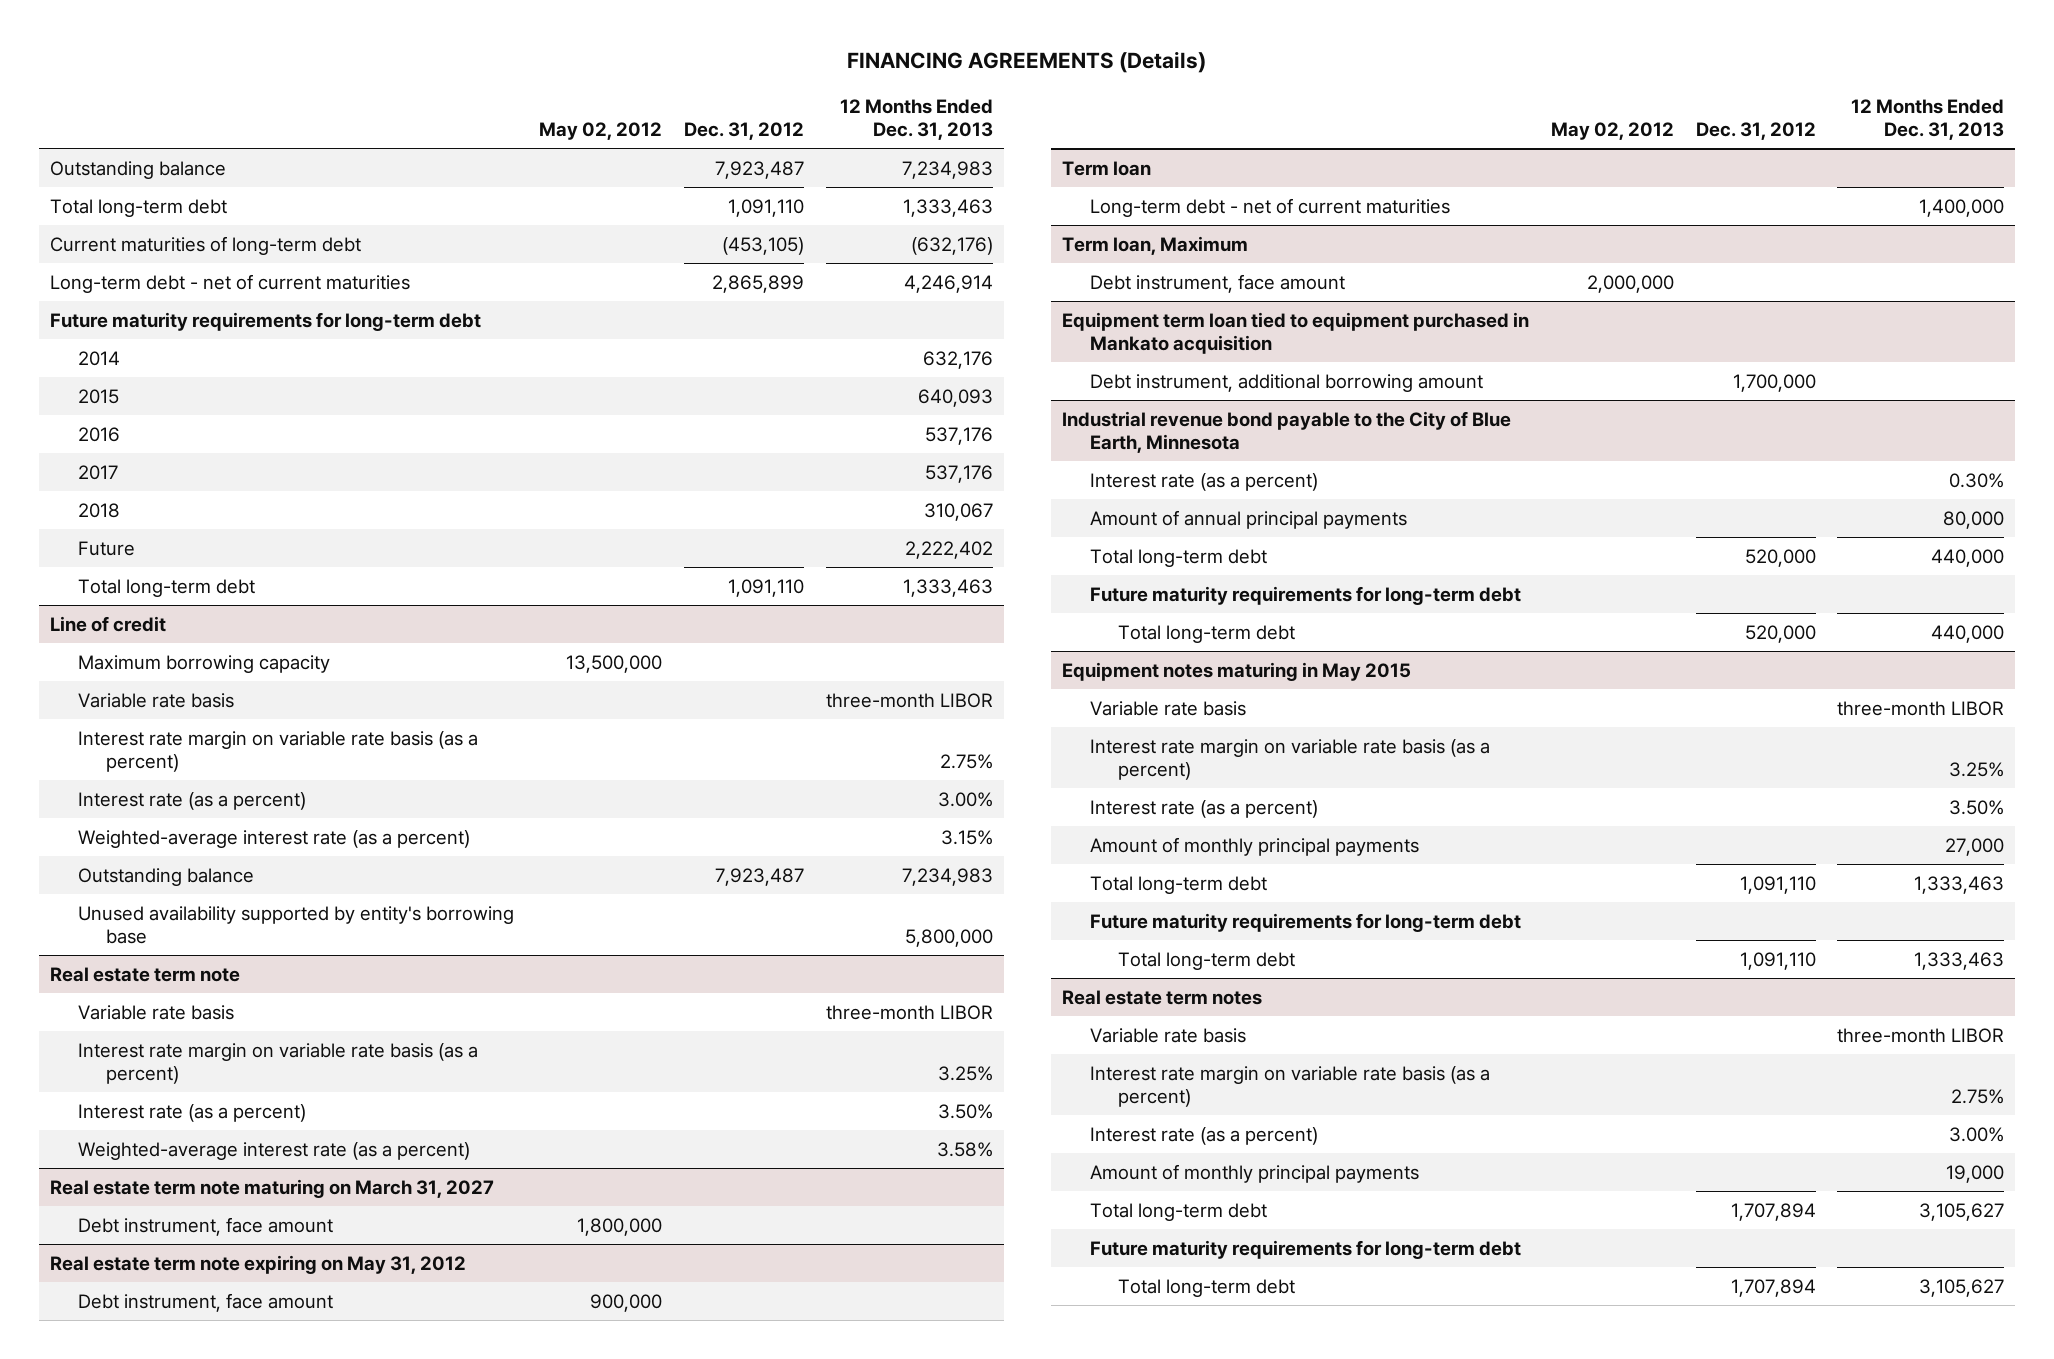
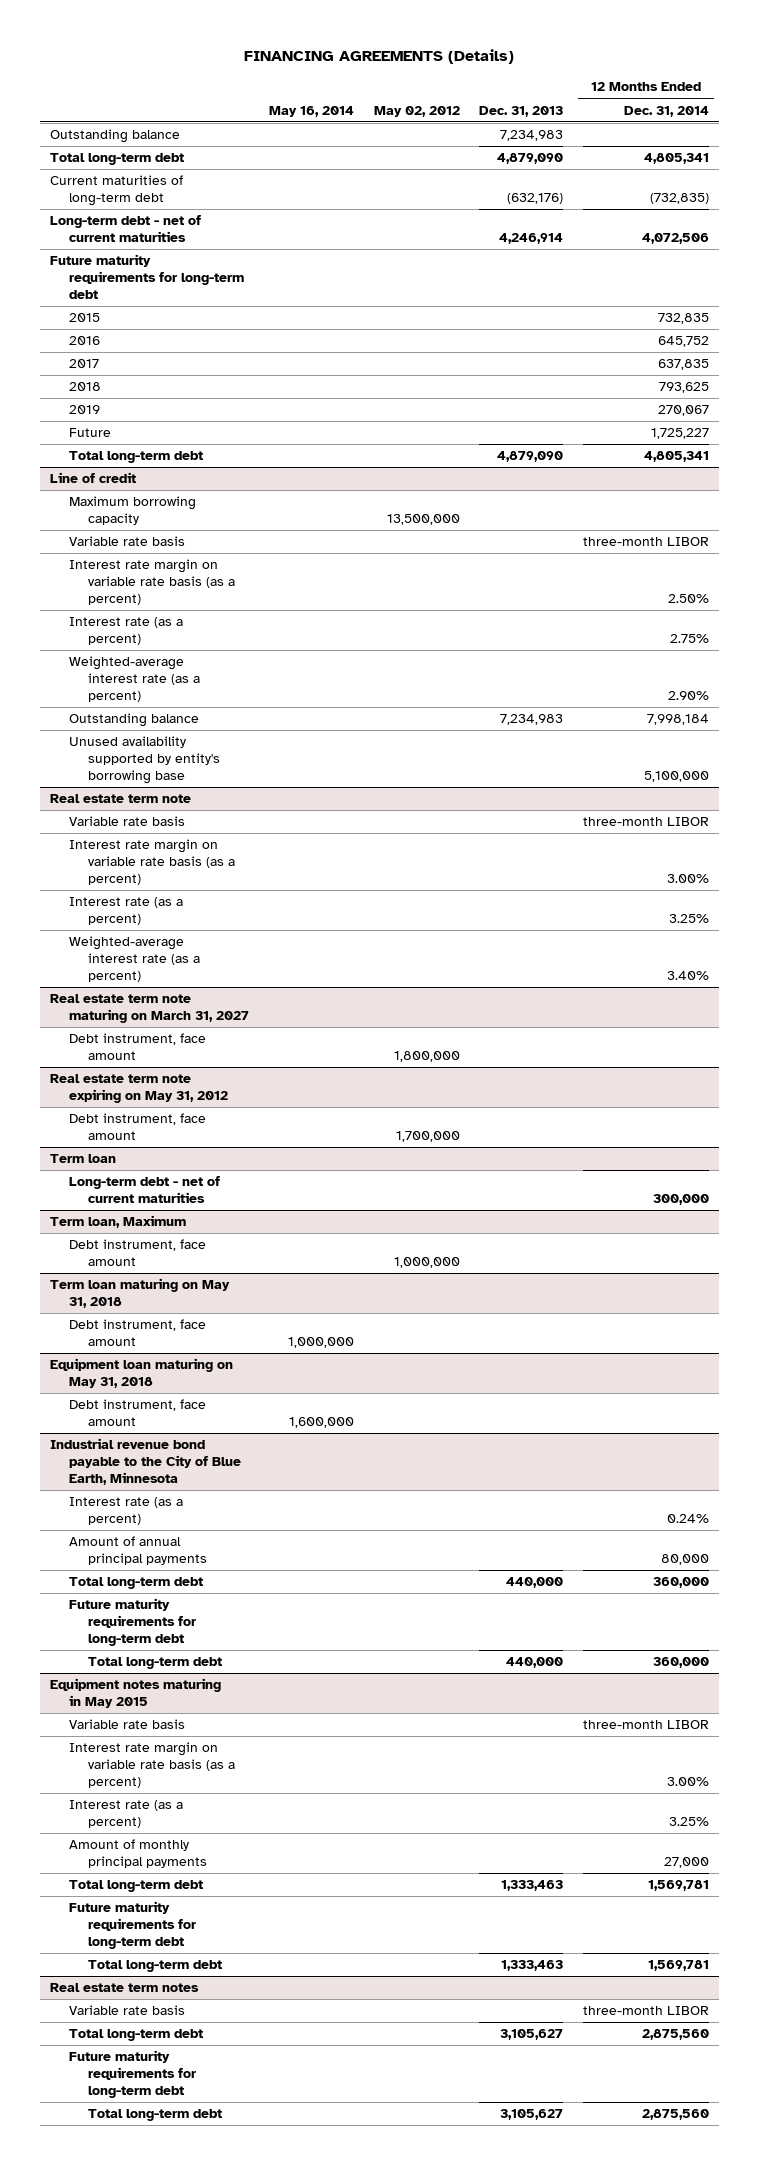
- | May 02, 2012 | Dec. 31, 2012 | 12 Months Ended Dec. 31, 2013
+ | May 16, 2014 | May 02, 2012 | Dec. 31, 2013 | 12 Months Ended Dec. 31, 2014
- 2014 | | | 632,176
+ 2019 | | | | 270,067
@ Real estate term note expiring on May 31, 2012
- Debt instrument, face amount | 900,000 | |
+ Debt instrument, face amount | | 1,700,000 | |
@ Term loan, Maximum
- Debt instrument, face amount | 2,000,000 | |
- Equipment term loan tied to equipment purchased in Mankato acquisition
- Debt instrument, additional borrowing amount | | 1,700,000 |
@ Term loan, Maximum
+ Debt instrument, face amount | | 1,000,000 | |
+ Term loan maturing on May 31, 2018
+ Debt instrument, face amount | 1,000,000 | | |
+ Equipment loan maturing on May 31, 2018
+ Debt instrument, face amount | 1,600,000 | | |
@ Real estate term notes
- Interest rate margin on variable rate basis (as a percent) | | | 2.75%
- Interest rate (as a percent) | | | 3.00%
- Amount of monthly principal payments | | | 19,000

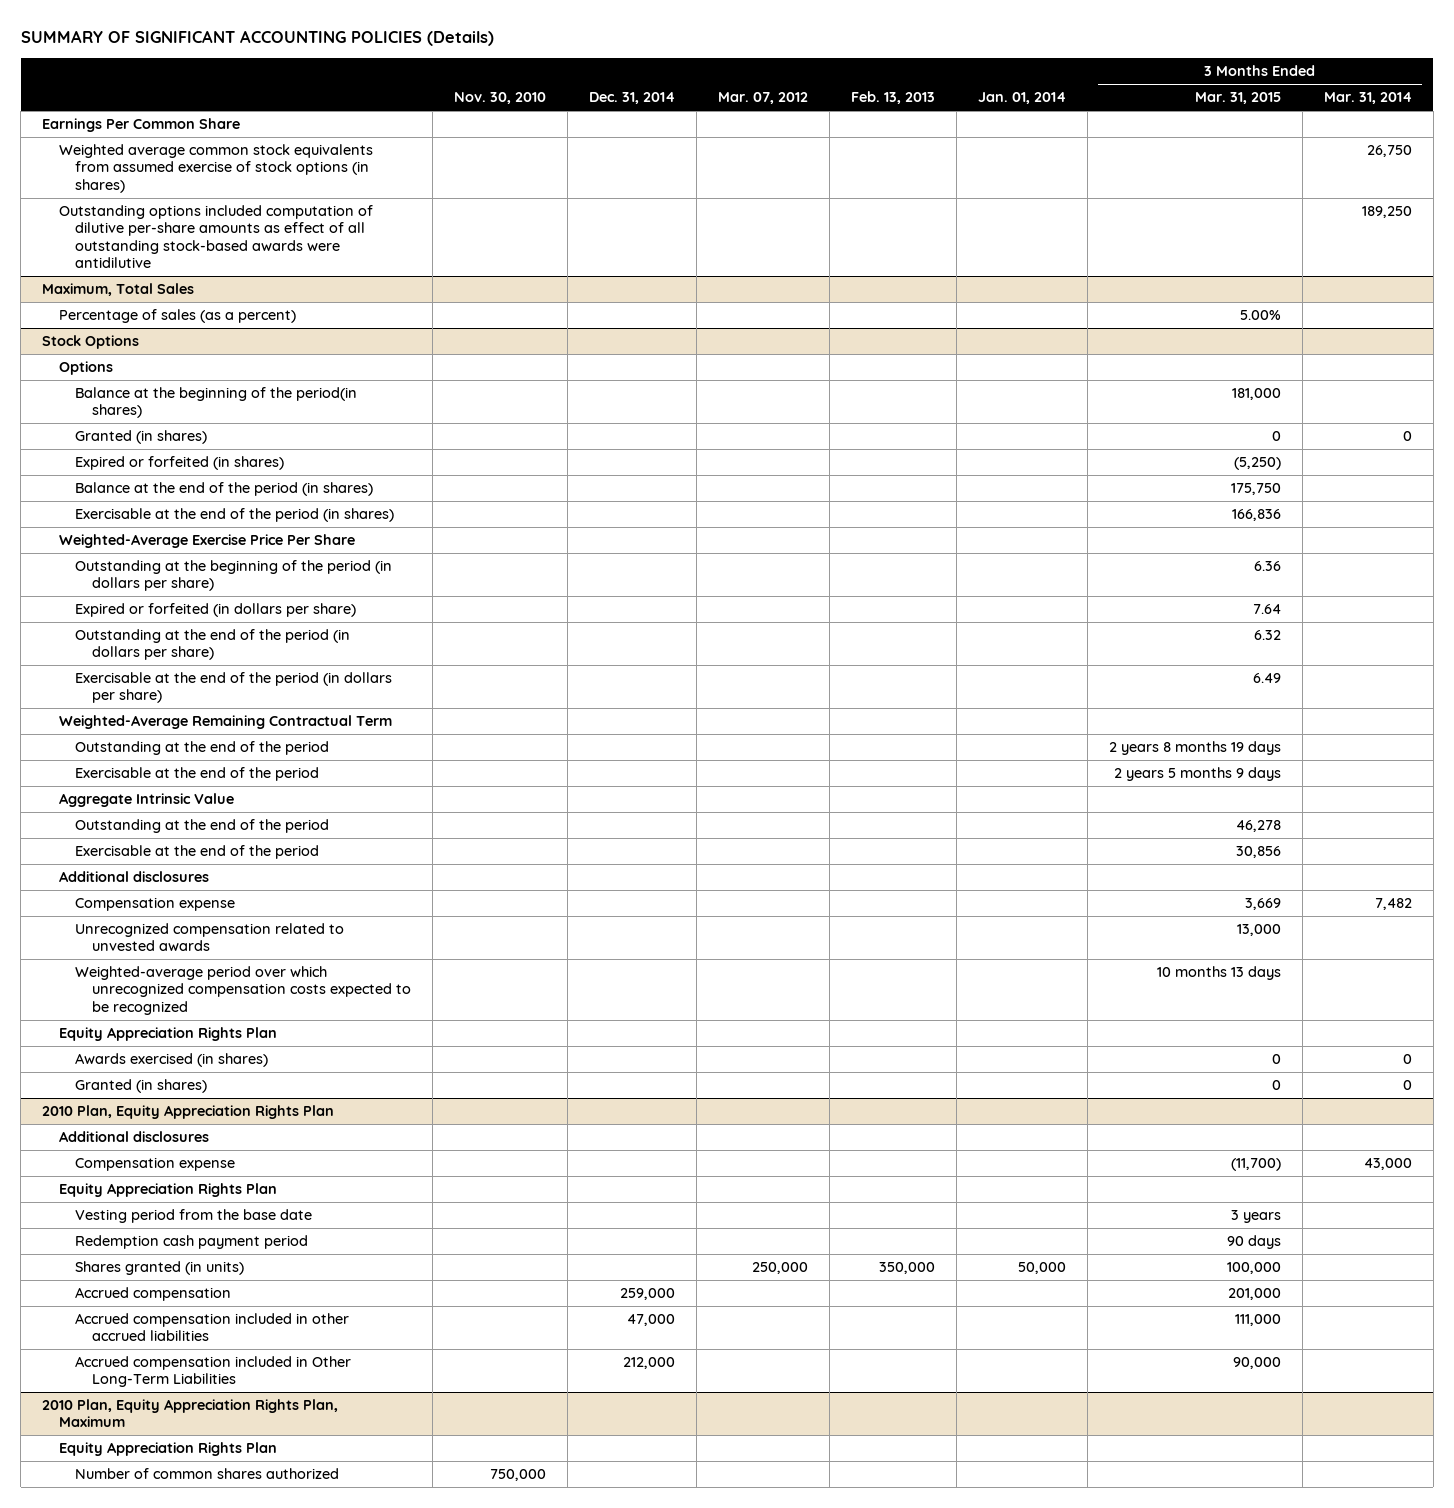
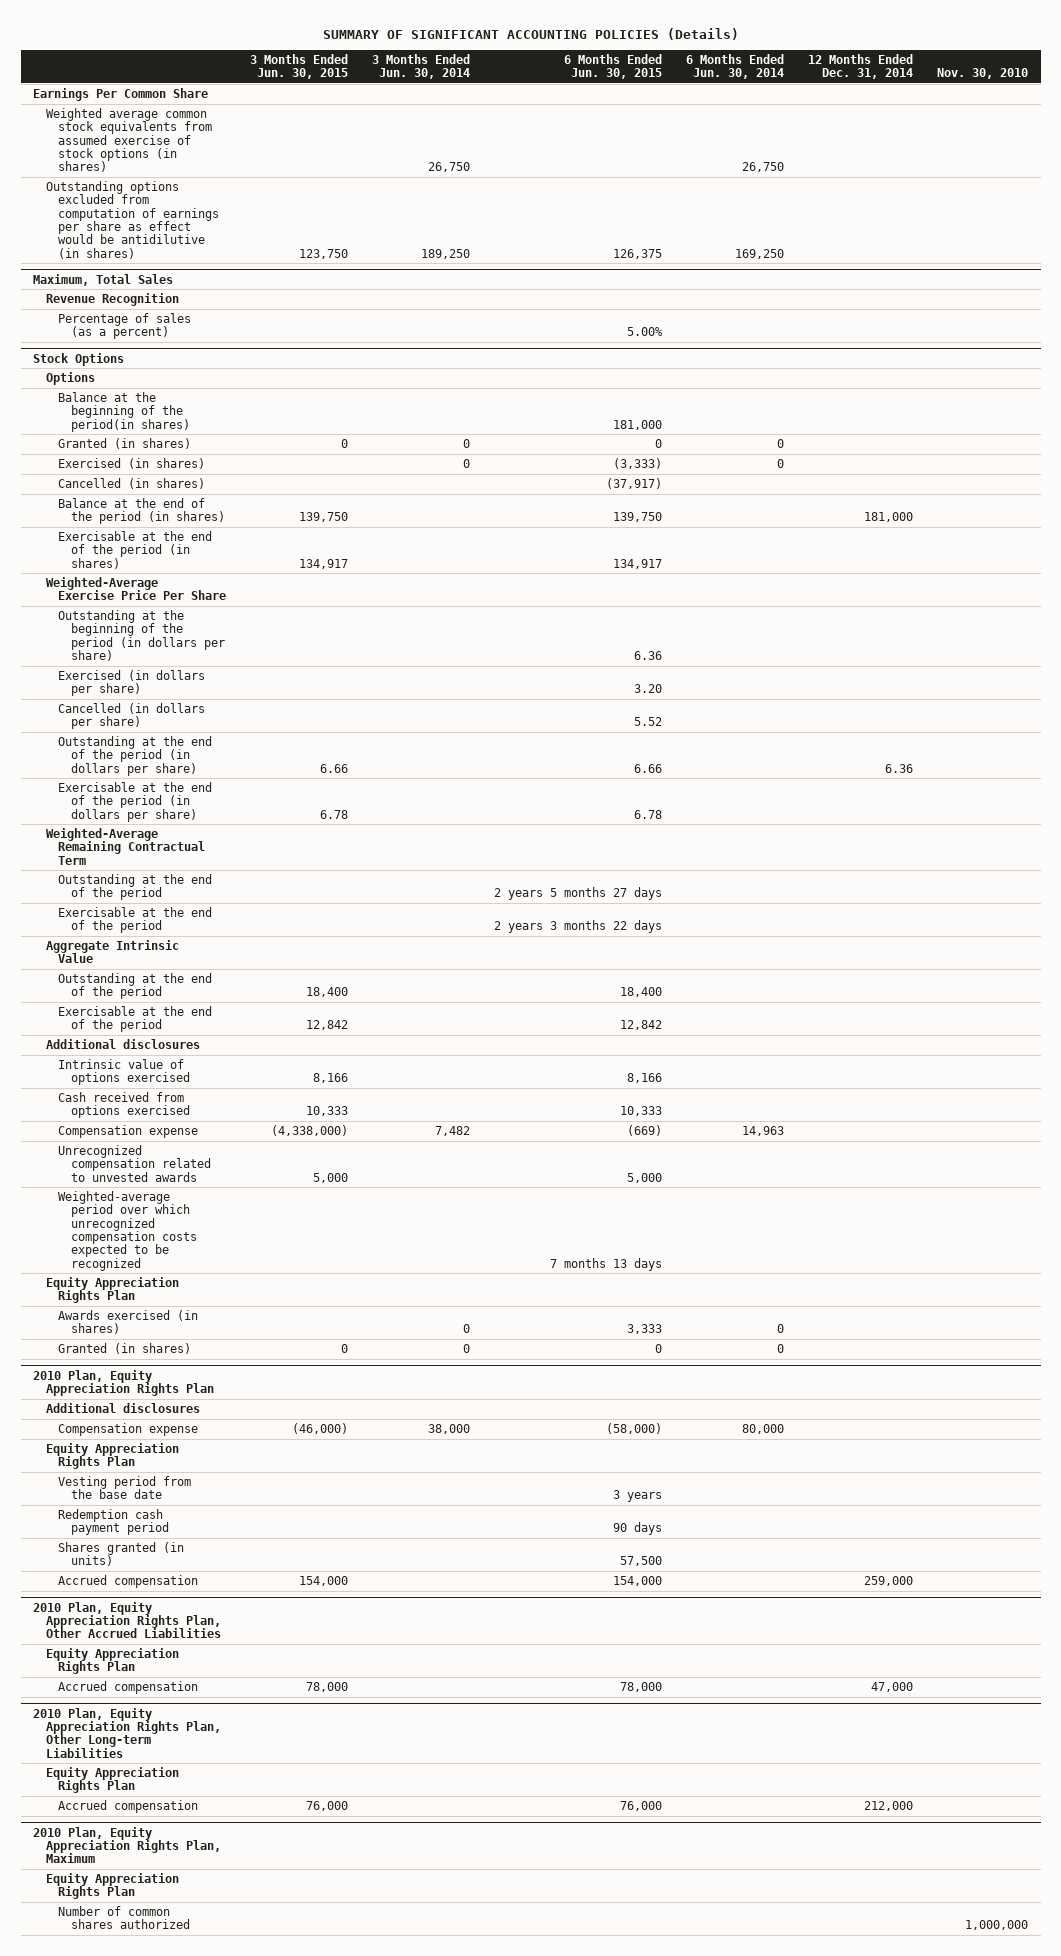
- | Nov. 30, 2010 | Dec. 31, 2014 | Mar. 07, 2012 | Feb. 13, 2013 | Jan. 01, 2014 | 3 Months Ended Mar. 31, 2015 | 3 Months Ended Mar. 31, 2014
+ | 3 Months Ended Jun. 30, 2015 | 3 Months Ended Jun. 30, 2014 | 6 Months Ended Jun. 30, 2015 | 6 Months Ended Jun. 30, 2014 | 12 Months Ended Dec. 31, 2014 | Nov. 30, 2010
- Outstanding options included computation of dilutive per-share amounts as effect of all outstanding stock-based awards were antidilutive | | | | | | | 189,250
+ Outstanding options excluded from computation of earnings per share as effect would be antidilutive (in shares) | 123,750 | 189,250 | 126,375 | 169,250 | |
@ Maximum, Total Sales
+ Revenue Recognition
@ Stock Options
- Expired or forfeited (in shares) | | | | | | (5,250) |
+ Exercised (in shares) | | 0 | (3,333) | 0 | |
+ Cancelled (in shares) | | | (37,917) | | |
- Expired or forfeited (in dollars per share) | | | | | | 7.64 |
+ Exercised (in dollars per share) | | | 3.20 | | |
+ Cancelled (in dollars per share) | | | 5.52 | | |
+ Intrinsic value of options exercised | 8,166 | | 8,166 | | |
+ Cash received from options exercised | 10,333 | | 10,333 | | |
@ 2010 Plan, Equity Appreciation Rights Plan
- Accrued compensation included in other accrued liabilities | | 47,000 | | | | 111,000 |
- Accrued compensation included in Other Long-Term Liabilities | | 212,000 | | | | 90,000 |
+ 2010 Plan, Equity Appreciation Rights Plan, Other Accrued Liabilities
+ Equity Appreciation Rights Plan
+ Accrued compensation | 78,000 | | 78,000 | | 47,000 |
+ 2010 Plan, Equity Appreciation Rights Plan, Other Long-term Liabilities
+ Equity Appreciation Rights Plan
+ Accrued compensation | 76,000 | | 76,000 | | 212,000 |
@ 2010 Plan, Equity Appreciation Rights Plan, Maximum
- Number of common shares authorized | 750,000 | | | | | |
+ Number of common shares authorized | | | | | | 1,000,000

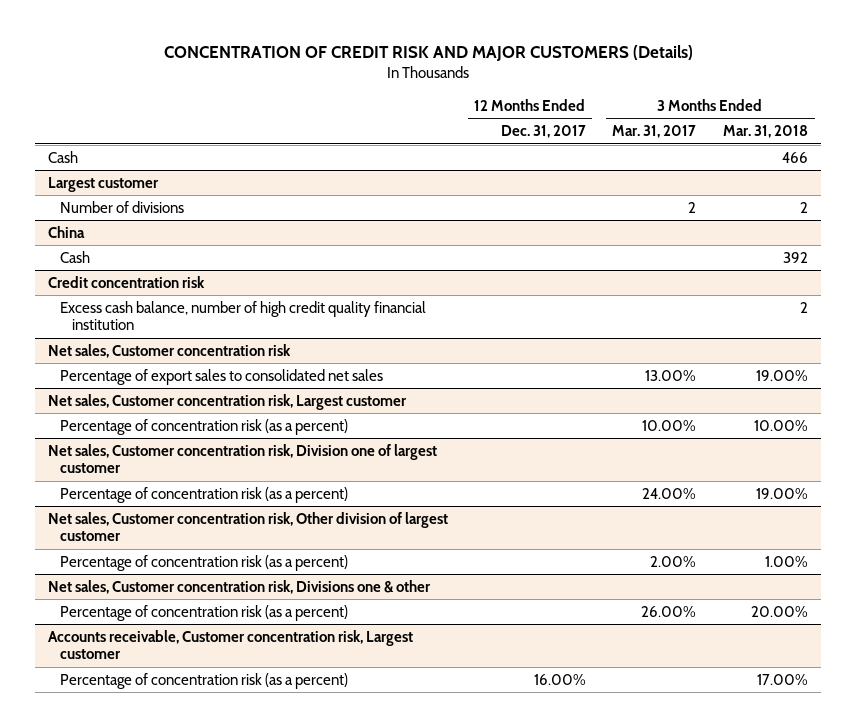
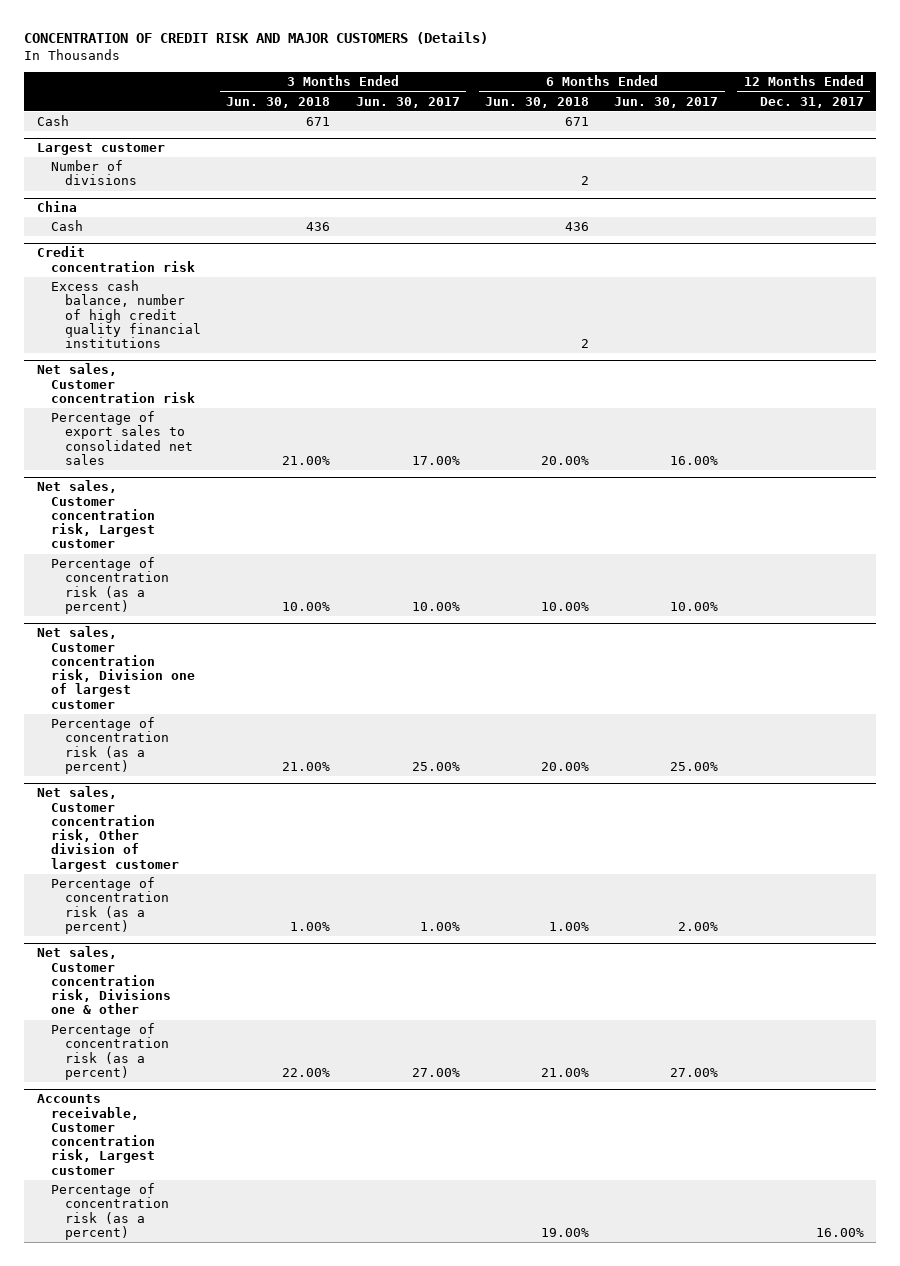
- | 12 Months Ended Dec. 31, 2017 | 3 Months Ended Mar. 31, 2017 | 3 Months Ended Mar. 31, 2018
+ | 3 Months Ended Jun. 30, 2018 | 3 Months Ended Jun. 30, 2017 | 6 Months Ended Jun. 30, 2018 | 6 Months Ended Jun. 30, 2017 | 12 Months Ended Dec. 31, 2017
@ Credit concentration risk
- Excess cash balance, number of high credit quality financial institution | | | 2
+ Excess cash balance, number of high credit quality financial institutions | | | 2 | |

